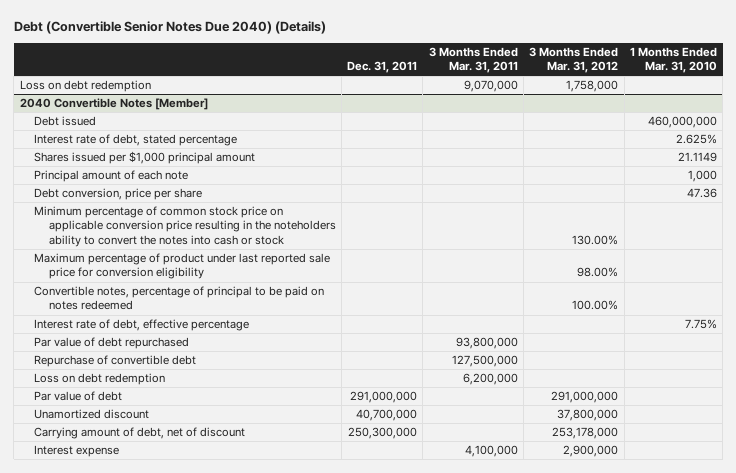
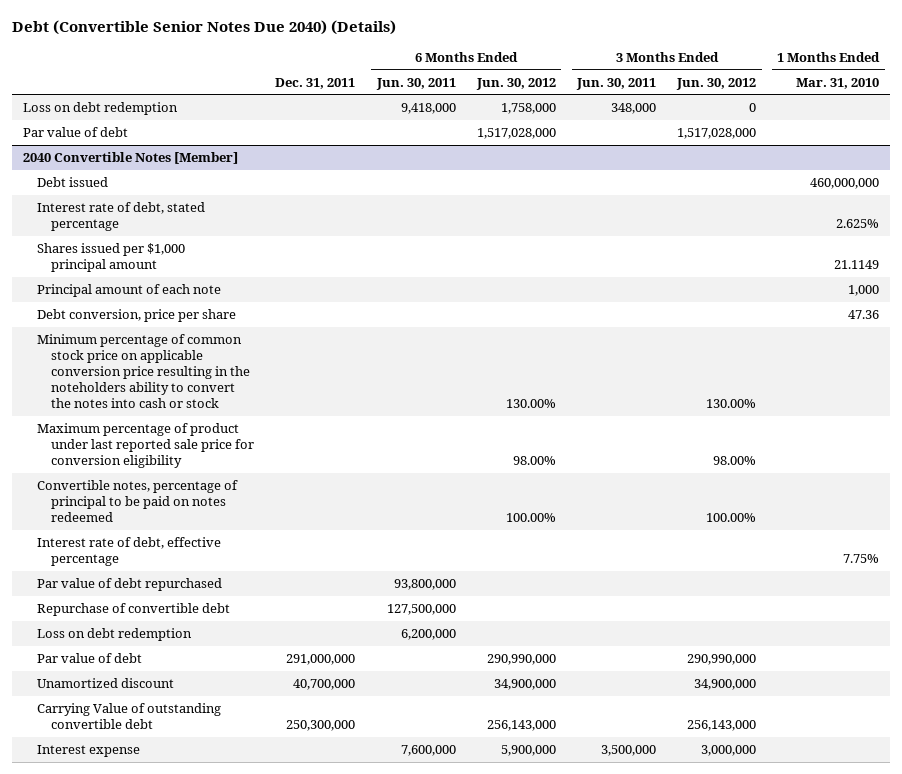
- | Dec. 31, 2011 | 3 Months Ended Mar. 31, 2011 | 3 Months Ended Mar. 31, 2012 | 1 Months Ended Mar. 31, 2010
+ | Dec. 31, 2011 | 6 Months Ended Jun. 30, 2011 | 6 Months Ended Jun. 30, 2012 | 3 Months Ended Jun. 30, 2011 | 3 Months Ended Jun. 30, 2012 | 1 Months Ended Mar. 31, 2010
+ Par value of debt | | | 1,517,028,000 | | 1,517,028,000 |
@ 2040 Convertible Notes [Member]
- Carrying amount of debt, net of discount | 250,300,000 | | 253,178,000 |
+ Carrying Value of outstanding convertible debt | 250,300,000 | | 256,143,000 | | 256,143,000 |

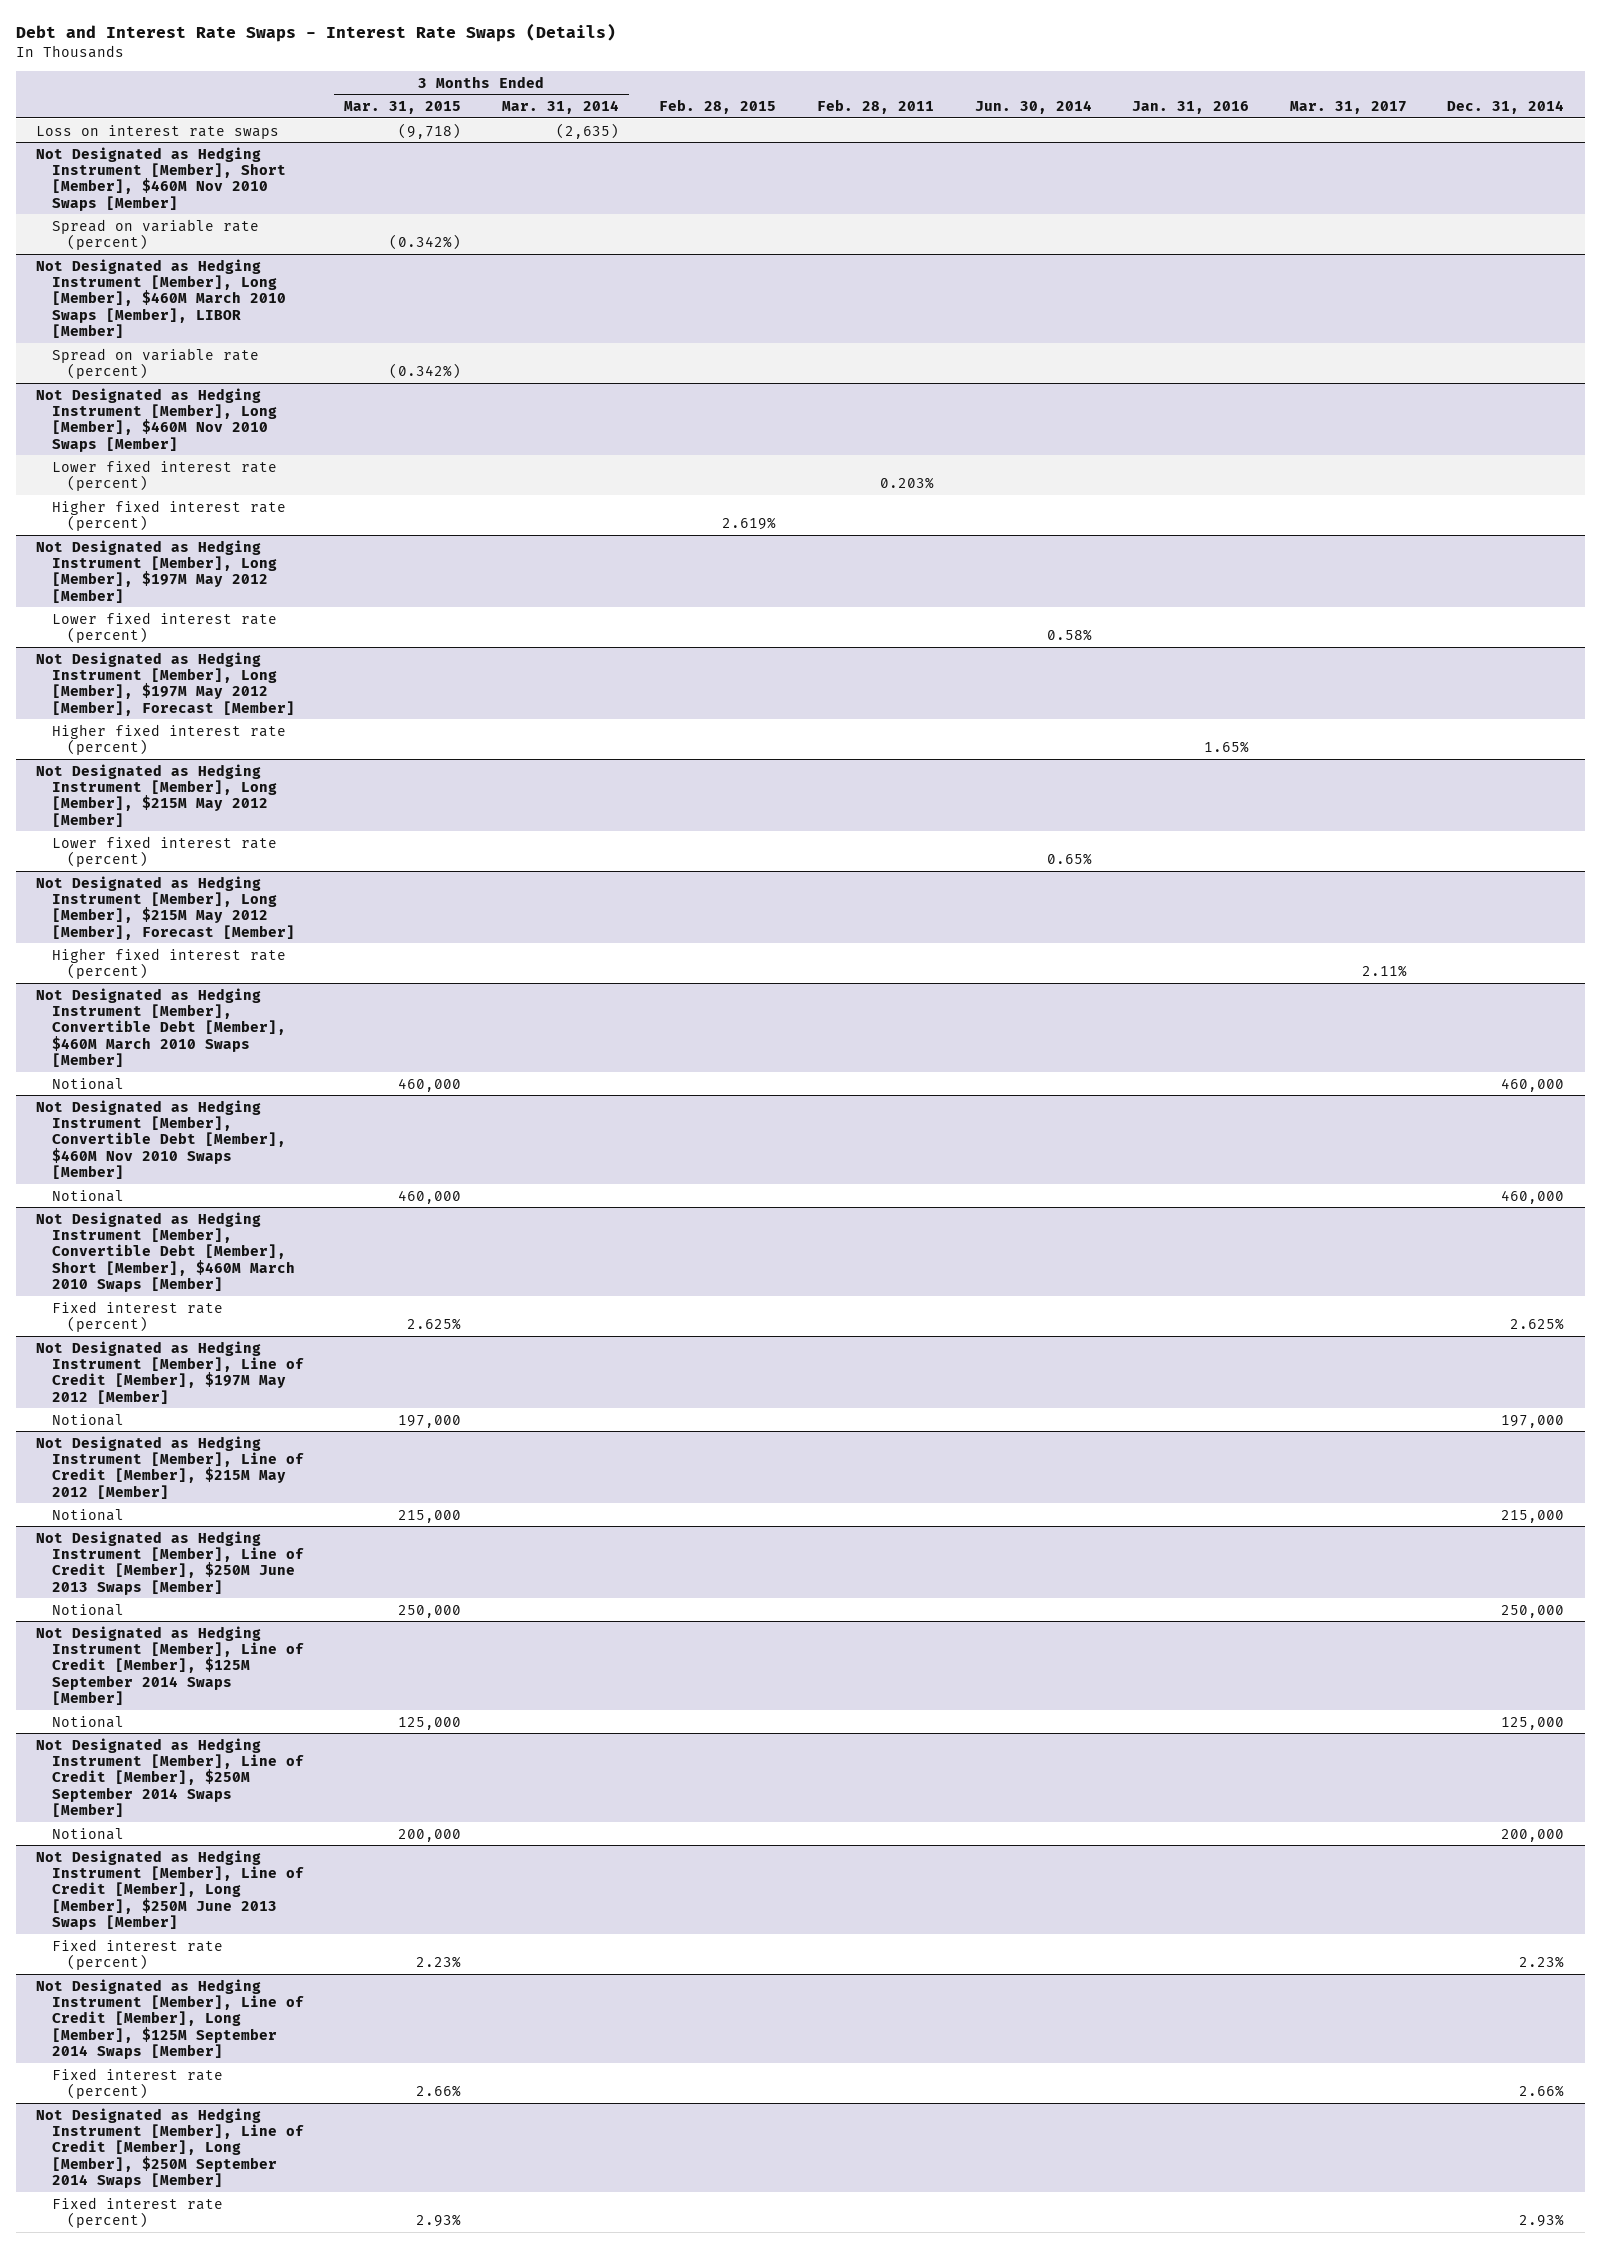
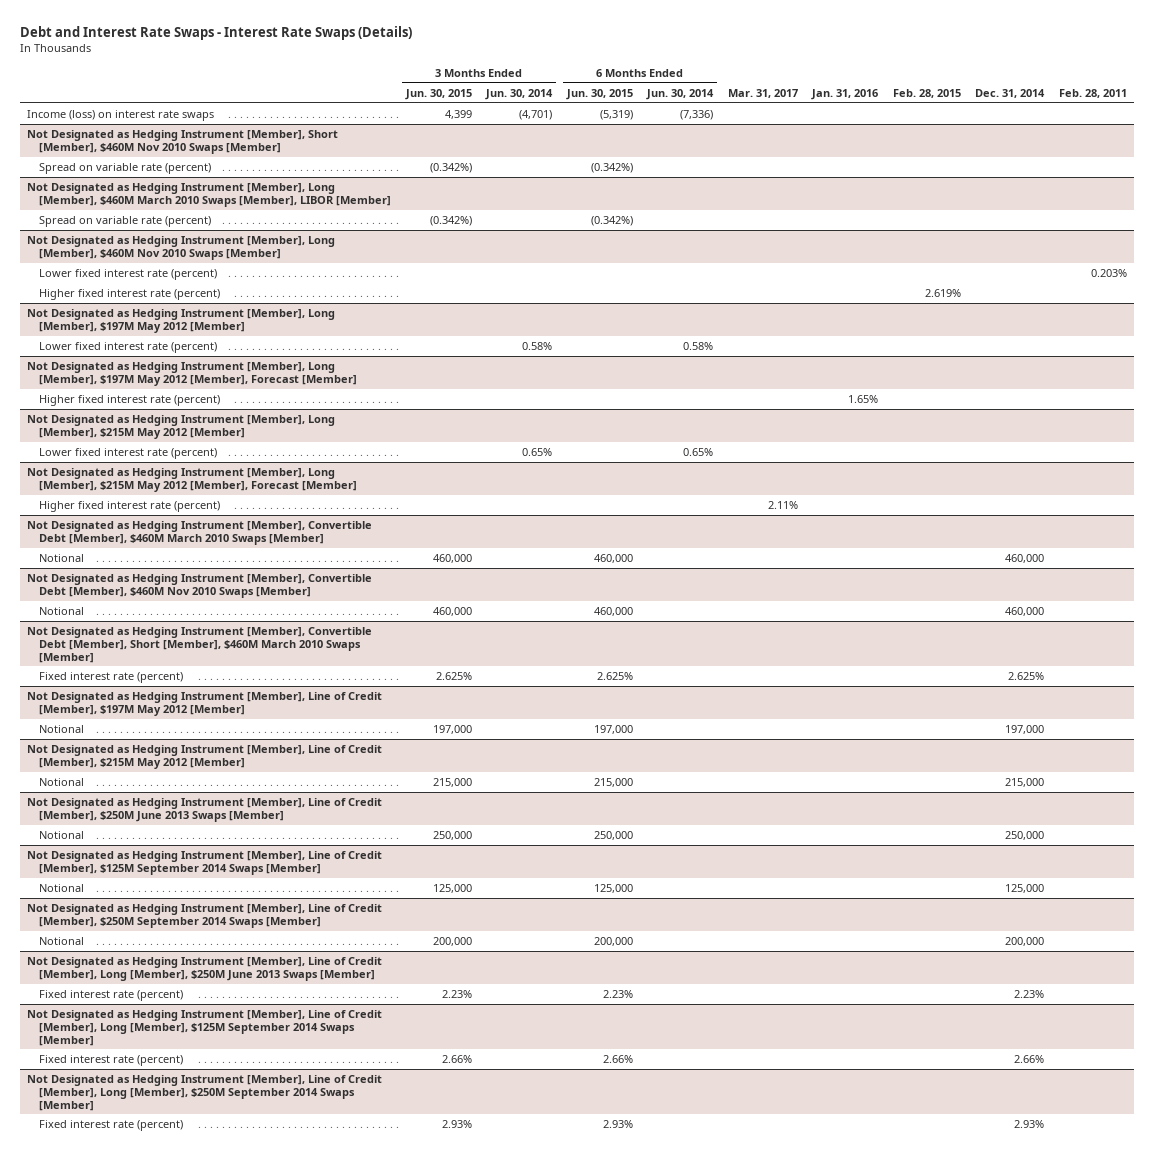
- | 3 Months Ended Mar. 31, 2015 | 3 Months Ended Mar. 31, 2014 | Feb. 28, 2015 | Feb. 28, 2011 | Jun. 30, 2014 | Jan. 31, 2016 | Mar. 31, 2017 | Dec. 31, 2014
+ | 3 Months Ended Jun. 30, 2015 | 3 Months Ended Jun. 30, 2014 | 6 Months Ended Jun. 30, 2015 | 6 Months Ended Jun. 30, 2014 | Mar. 31, 2017 | Jan. 31, 2016 | Feb. 28, 2015 | Dec. 31, 2014 | Feb. 28, 2011
- Loss on interest rate swaps | (9,718) | (2,635) | | | | | |
+ Income (loss) on interest rate swaps | 4,399 | (4,701) | (5,319) | (7,336) | | | | |

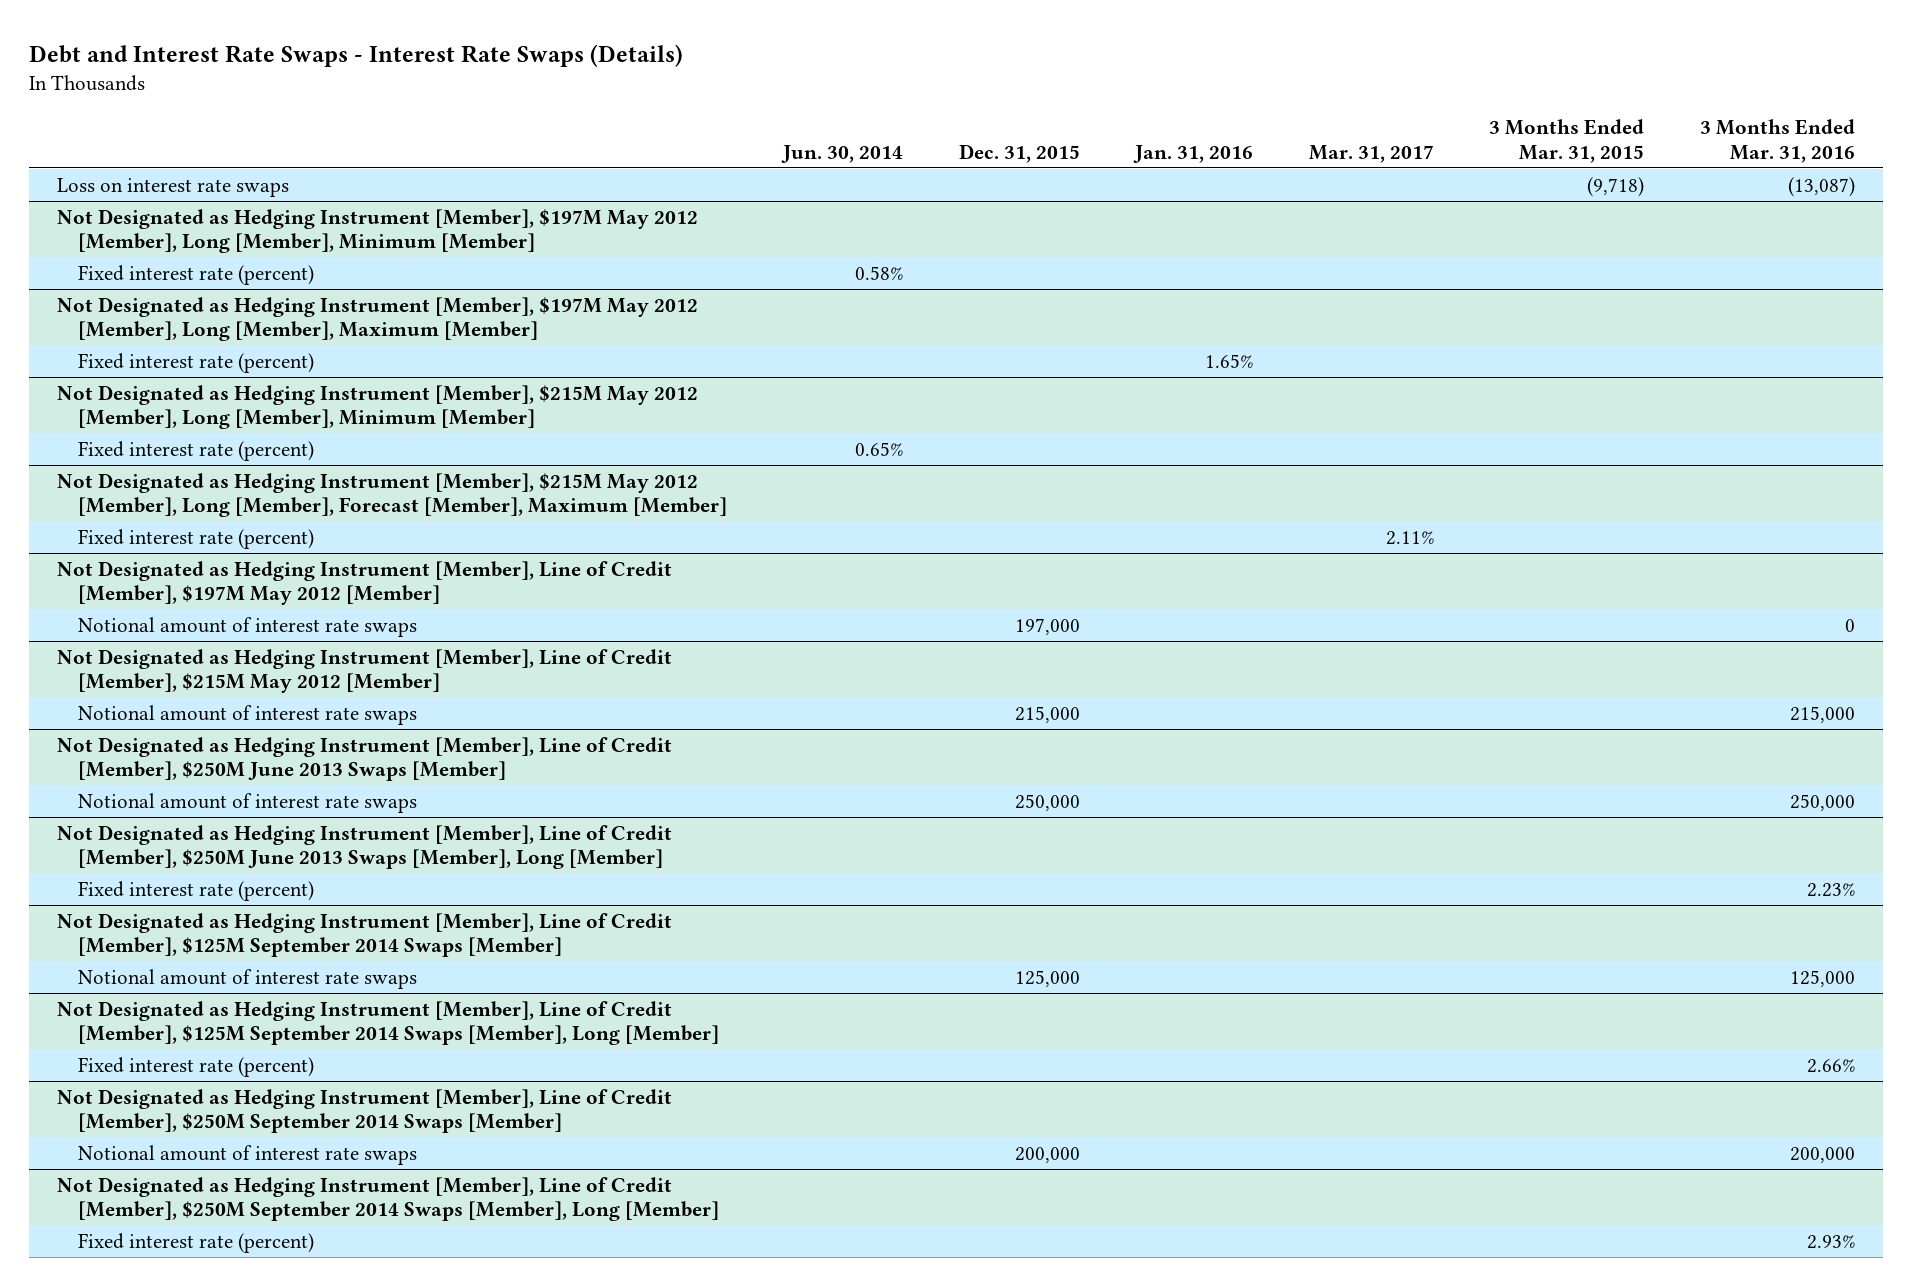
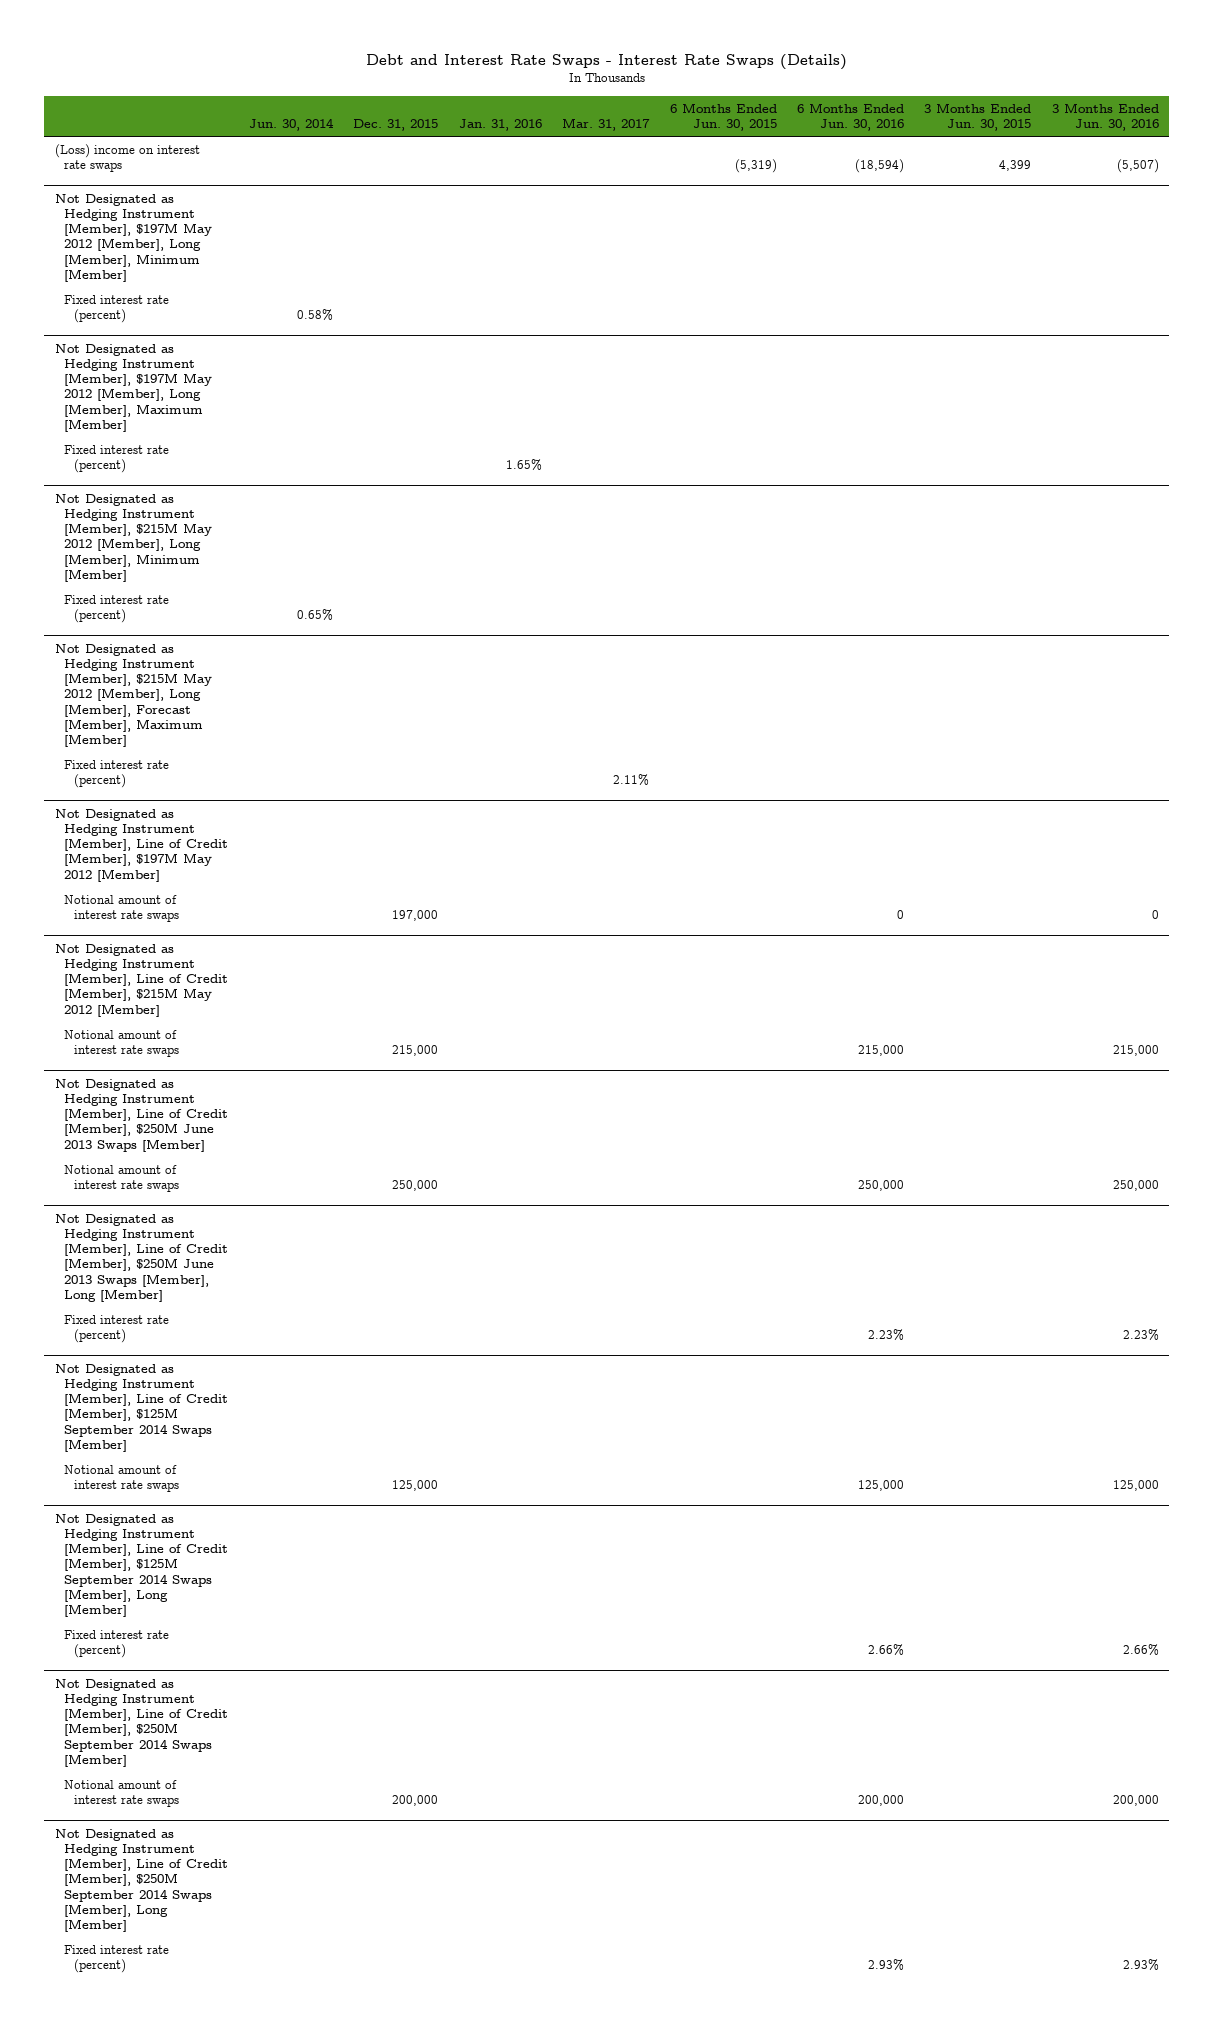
- | Jun. 30, 2014 | Dec. 31, 2015 | Jan. 31, 2016 | Mar. 31, 2017 | 3 Months Ended Mar. 31, 2015 | 3 Months Ended Mar. 31, 2016
+ | Jun. 30, 2014 | Dec. 31, 2015 | Jan. 31, 2016 | Mar. 31, 2017 | 6 Months Ended Jun. 30, 2015 | 6 Months Ended Jun. 30, 2016 | 3 Months Ended Jun. 30, 2015 | 3 Months Ended Jun. 30, 2016
- Loss on interest rate swaps | | | | | (9,718) | (13,087)
+ (Loss) income on interest rate swaps | | | | | (5,319) | (18,594) | 4,399 | (5,507)

